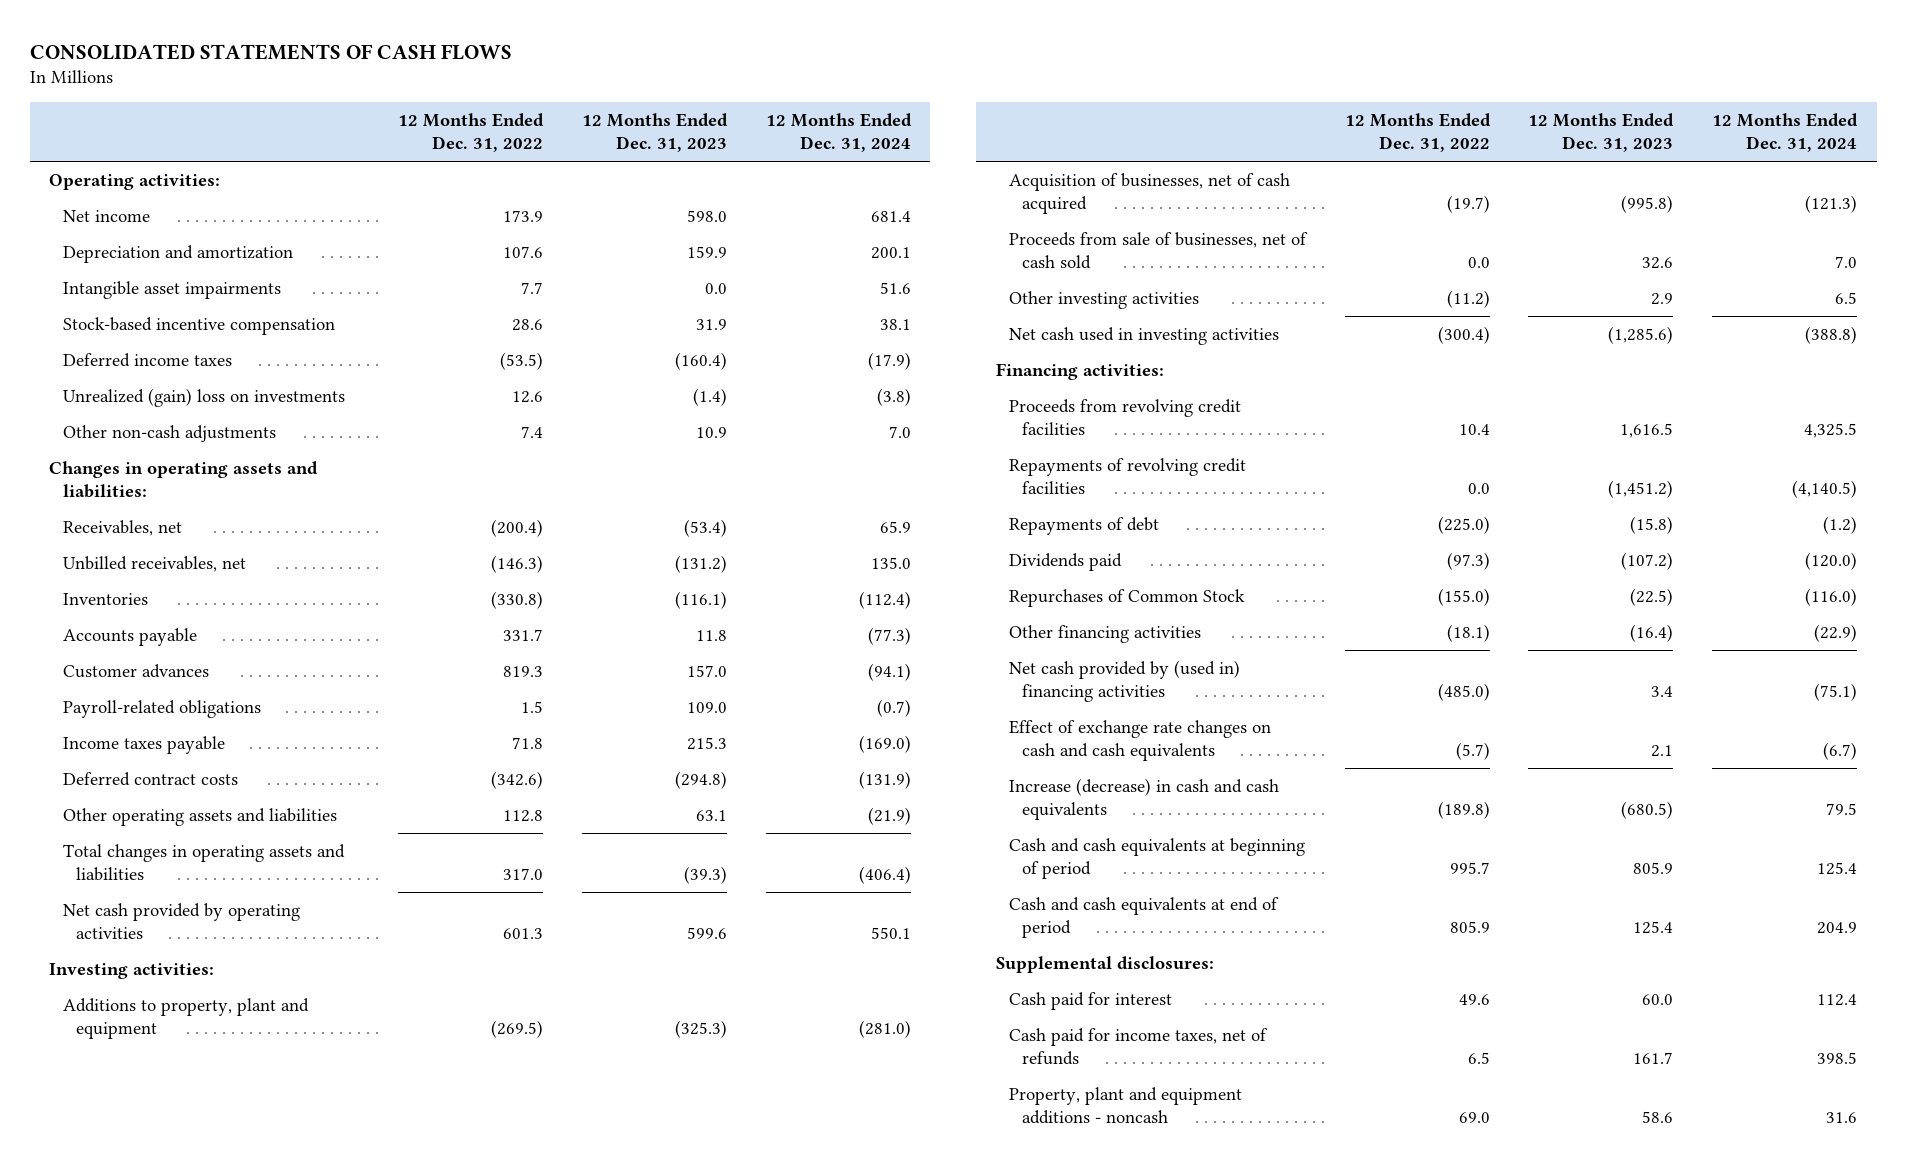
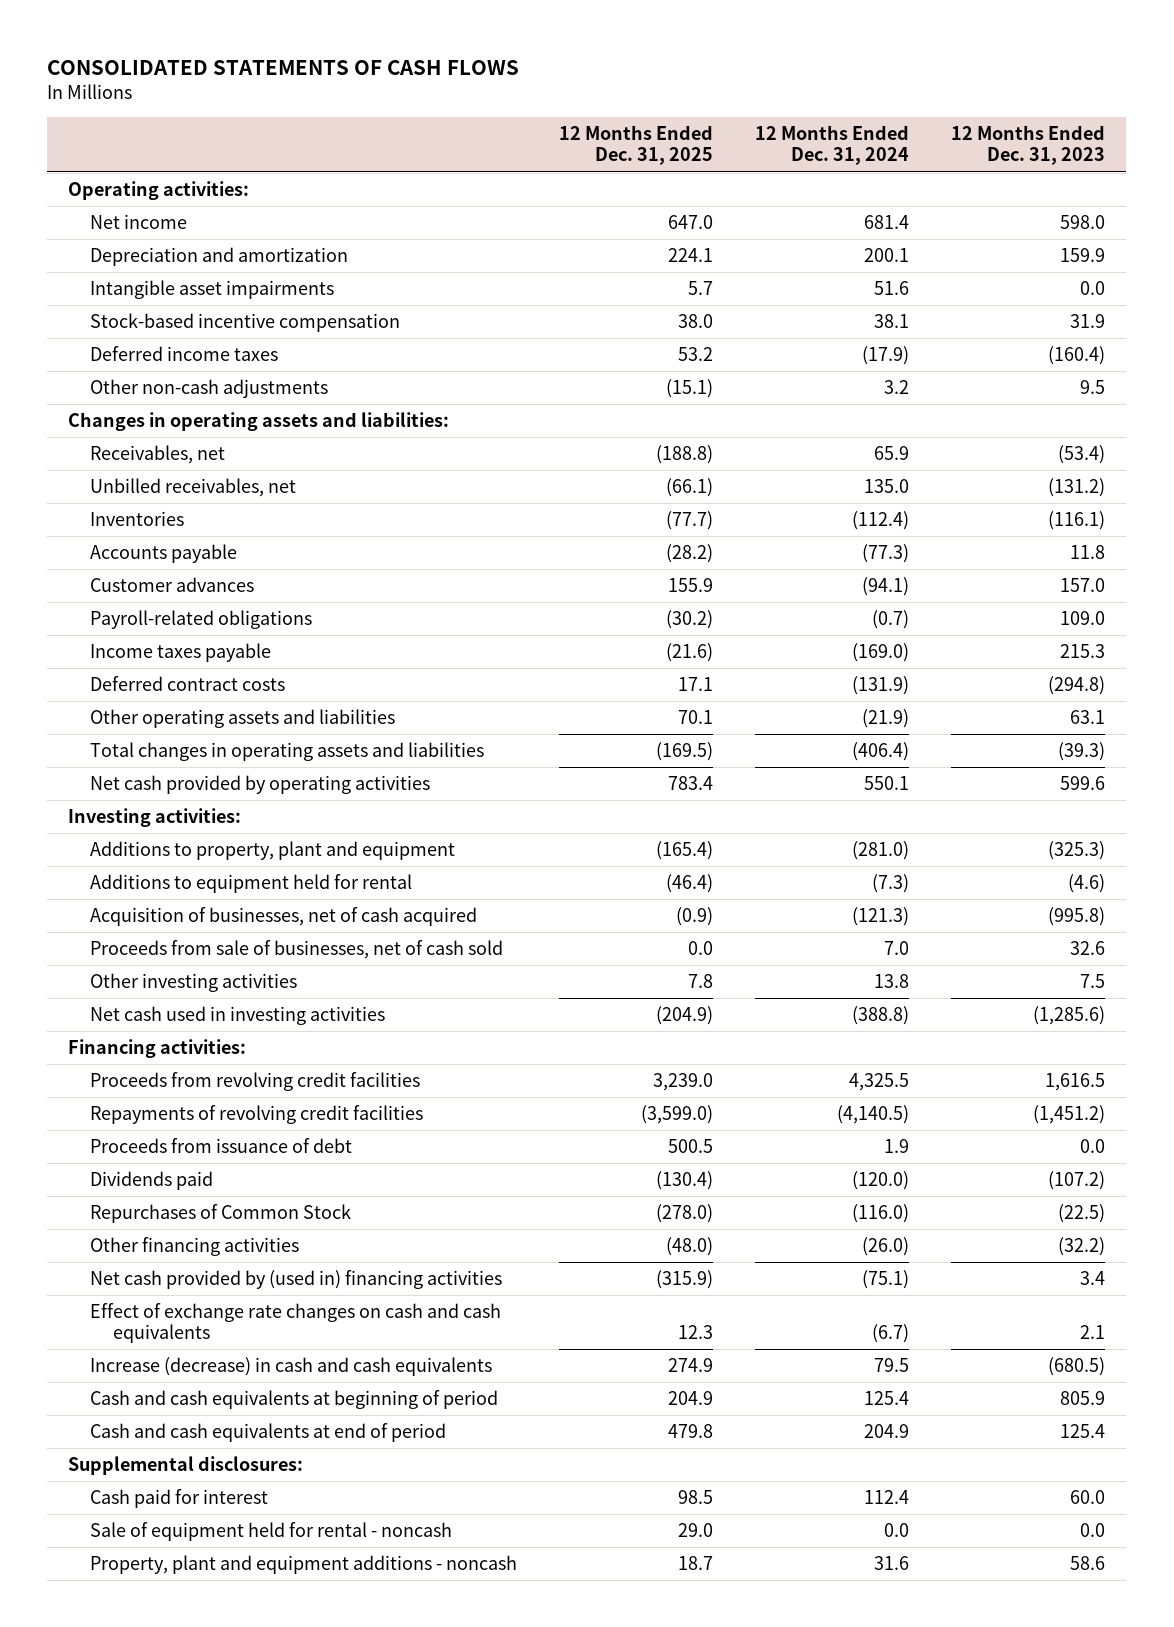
- | 12 Months Ended Dec. 31, 2022 | 12 Months Ended Dec. 31, 2023 | 12 Months Ended Dec. 31, 2024
+ | 12 Months Ended Dec. 31, 2025 | 12 Months Ended Dec. 31, 2024 | 12 Months Ended Dec. 31, 2023
- Unrealized (gain) loss on investments | 12.6 | (1.4) | (3.8)
- Other non-cash adjustments | 7.4 | 10.9 | 7.0
+ Other non-cash adjustments | (15.1) | 3.2 | 9.5
+ Additions to equipment held for rental | (46.4) | (7.3) | (4.6)
- Other investing activities | (11.2) | 2.9 | 6.5
+ Other investing activities | 7.8 | 13.8 | 7.5
- Repayments of debt | (225.0) | (15.8) | (1.2)
+ Proceeds from issuance of debt | 500.5 | 1.9 | 0.0
- Other financing activities | (18.1) | (16.4) | (22.9)
+ Other financing activities | (48.0) | (26.0) | (32.2)
- Cash paid for income taxes, net of refunds | 6.5 | 161.7 | 398.5
+ Sale of equipment held for rental - noncash | 29.0 | 0.0 | 0.0

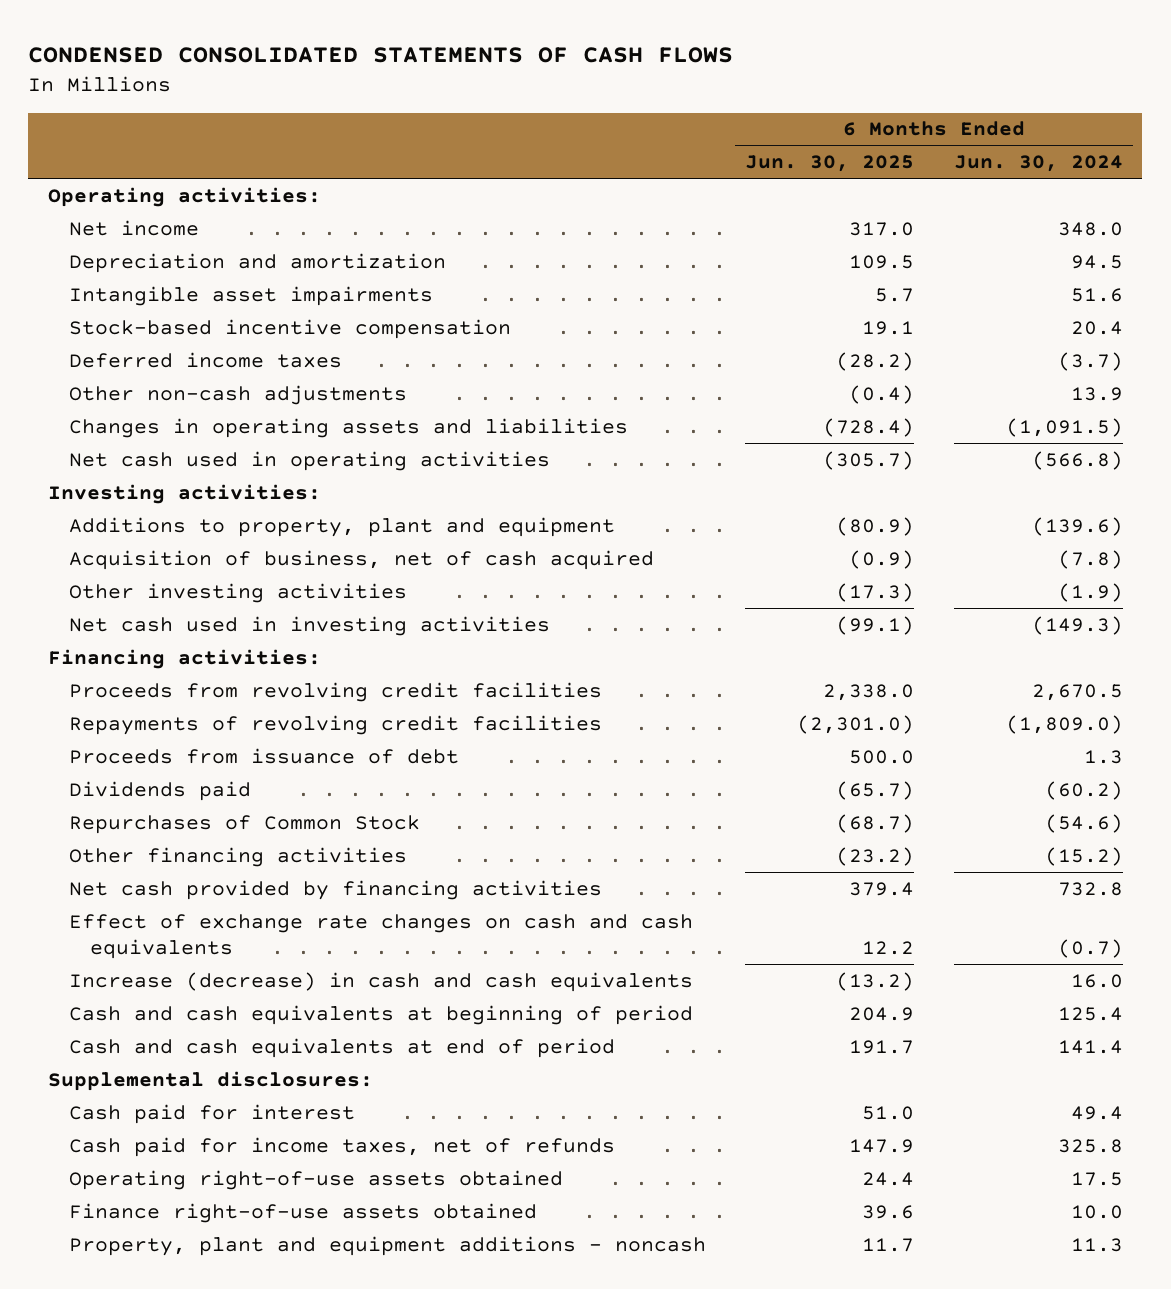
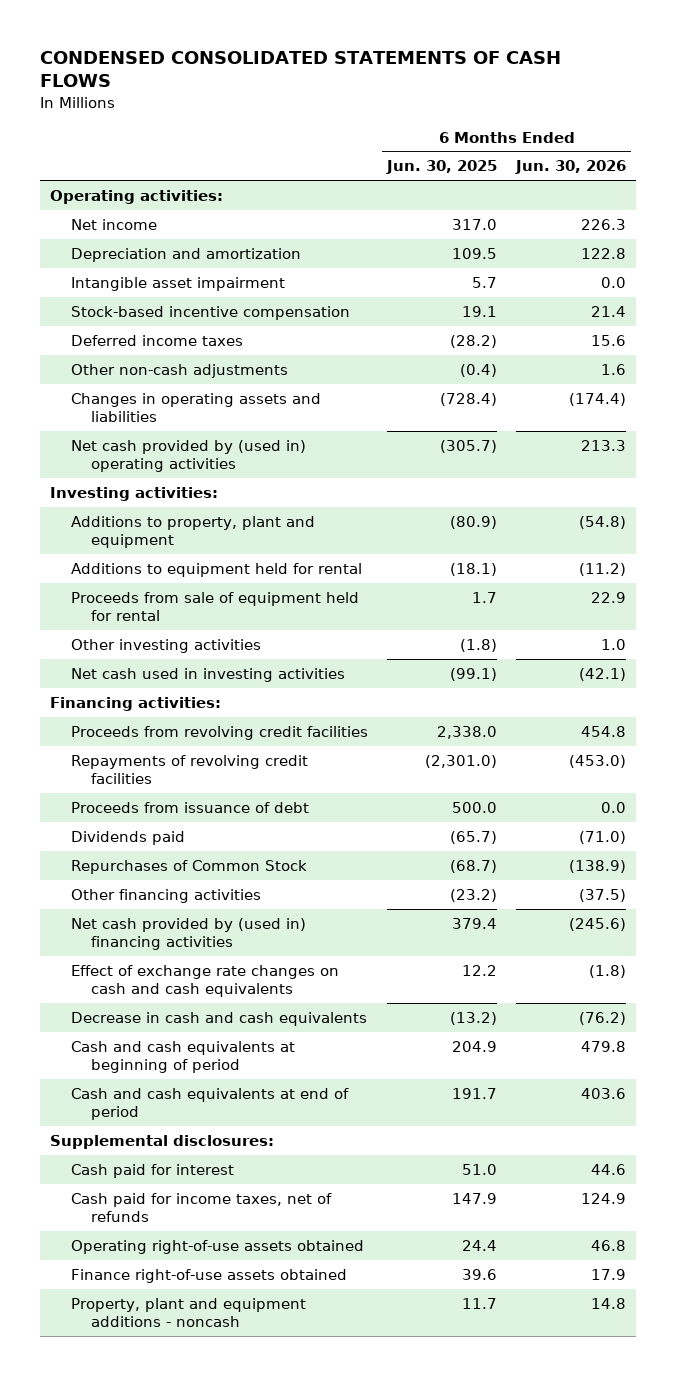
- | 6 Months Ended Jun. 30, 2025 | 6 Months Ended Jun. 30, 2024
+ | 6 Months Ended Jun. 30, 2025 | 6 Months Ended Jun. 30, 2026
- Intangible asset impairments | 5.7 | 51.6
+ Intangible asset impairment | 5.7 | 0.0
- Net cash used in operating activities | (305.7) | (566.8)
+ Net cash provided by (used in) operating activities | (305.7) | 213.3
- Acquisition of business, net of cash acquired | (0.9) | (7.8)
- Other investing activities | (17.3) | (1.9)
+ Additions to equipment held for rental | (18.1) | (11.2)
+ Proceeds from sale of equipment held for rental | 1.7 | 22.9
+ Other investing activities | (1.8) | 1.0
- Net cash provided by financing activities | 379.4 | 732.8
+ Net cash provided by (used in) financing activities | 379.4 | (245.6)
- Increase (decrease) in cash and cash equivalents | (13.2) | 16.0
+ Decrease in cash and cash equivalents | (13.2) | (76.2)

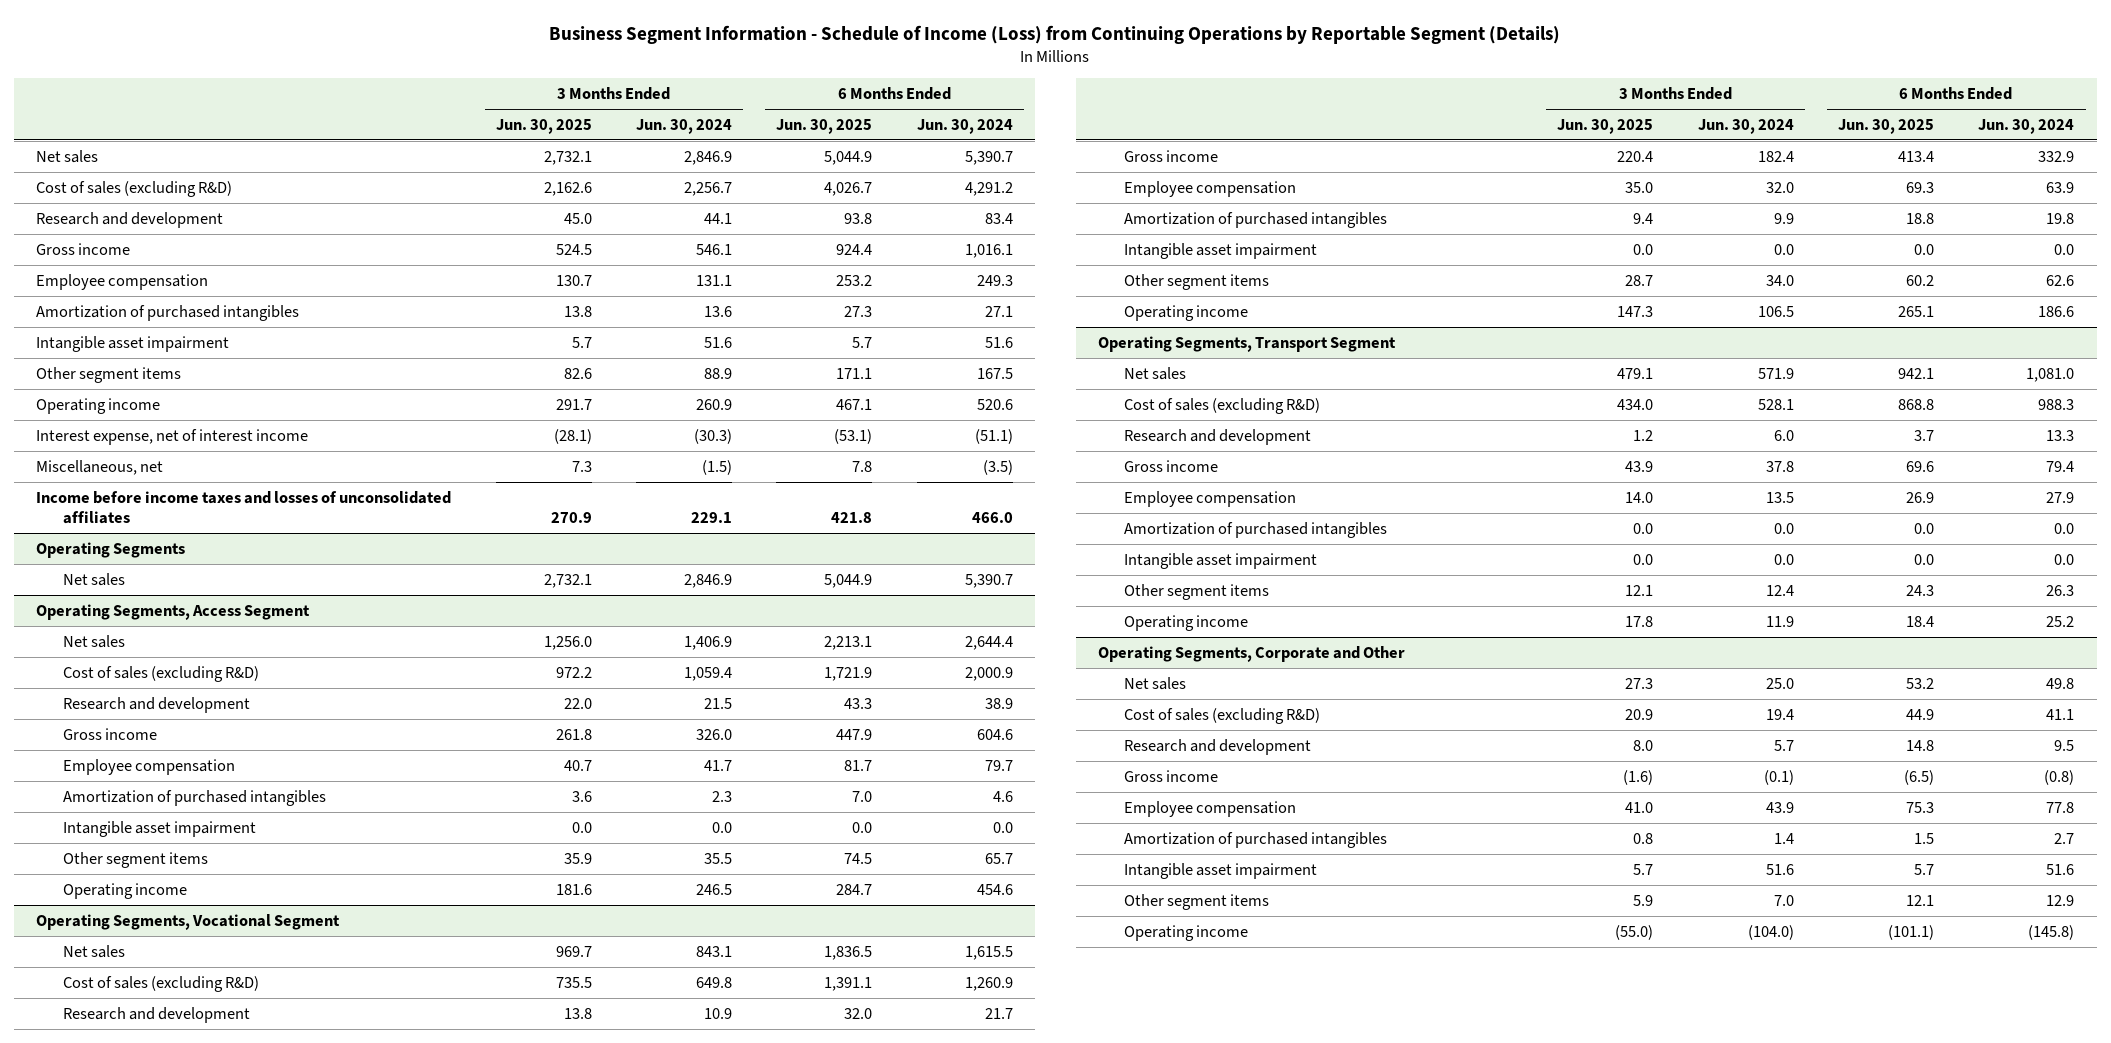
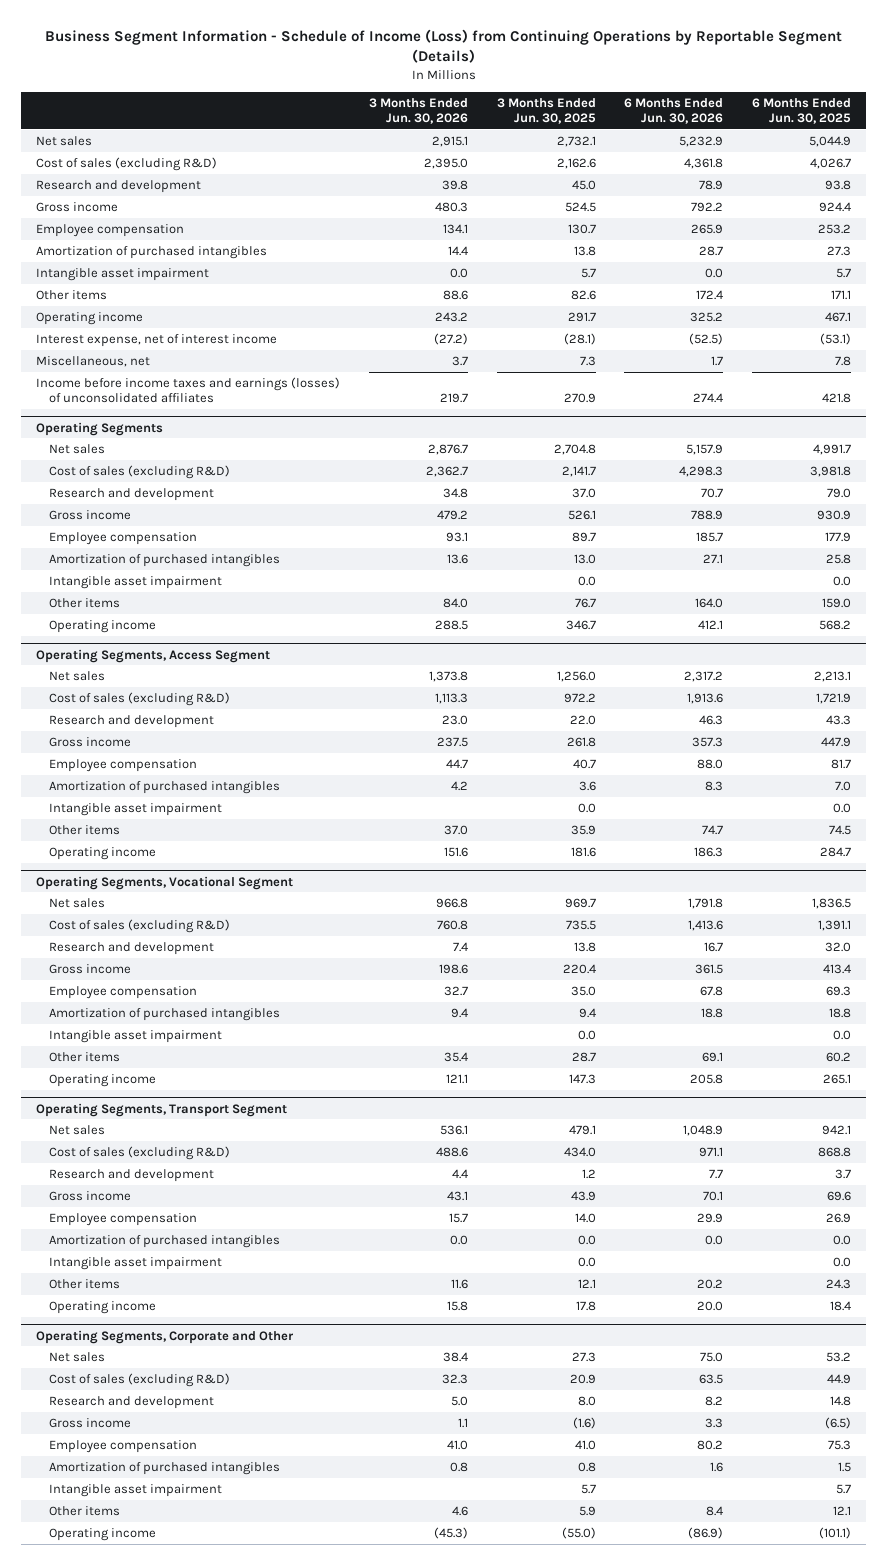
- | 3 Months Ended Jun. 30, 2025 | 3 Months Ended Jun. 30, 2024 | 6 Months Ended Jun. 30, 2025 | 6 Months Ended Jun. 30, 2024
+ | 3 Months Ended Jun. 30, 2026 | 3 Months Ended Jun. 30, 2025 | 6 Months Ended Jun. 30, 2026 | 6 Months Ended Jun. 30, 2025
- Other segment items | 82.6 | 88.9 | 171.1 | 167.5
+ Other items | 88.6 | 82.6 | 172.4 | 171.1
- Income before income taxes and losses of unconsolidated affiliates | 270.9 | 229.1 | 421.8 | 466.0
+ Income before income taxes and earnings (losses) of unconsolidated affiliates | 219.7 | 270.9 | 274.4 | 421.8
@ Operating Segments
- Net sales | 2,732.1 | 2,846.9 | 5,044.9 | 5,390.7
+ Net sales | 2,876.7 | 2,704.8 | 5,157.9 | 4,991.7
+ Cost of sales (excluding R&D) | 2,362.7 | 2,141.7 | 4,298.3 | 3,981.8
+ Research and development | 34.8 | 37.0 | 70.7 | 79.0
+ Gross income | 479.2 | 526.1 | 788.9 | 930.9
+ Employee compensation | 93.1 | 89.7 | 185.7 | 177.9
+ Amortization of purchased intangibles | 13.6 | 13.0 | 27.1 | 25.8
+ Intangible asset impairment | | 0.0 | | 0.0
+ Other items | 84.0 | 76.7 | 164.0 | 159.0
+ Operating income | 288.5 | 346.7 | 412.1 | 568.2
@ Operating Segments, Access Segment
- Other segment items | 35.9 | 35.5 | 74.5 | 65.7
+ Other items | 37.0 | 35.9 | 74.7 | 74.5
@ Operating Segments, Vocational Segment
- Other segment items | 28.7 | 34.0 | 60.2 | 62.6
+ Other items | 35.4 | 28.7 | 69.1 | 60.2
@ Operating Segments, Transport Segment
- Other segment items | 12.1 | 12.4 | 24.3 | 26.3
+ Other items | 11.6 | 12.1 | 20.2 | 24.3
@ Operating Segments, Corporate and Other
- Other segment items | 5.9 | 7.0 | 12.1 | 12.9
+ Other items | 4.6 | 5.9 | 8.4 | 12.1

